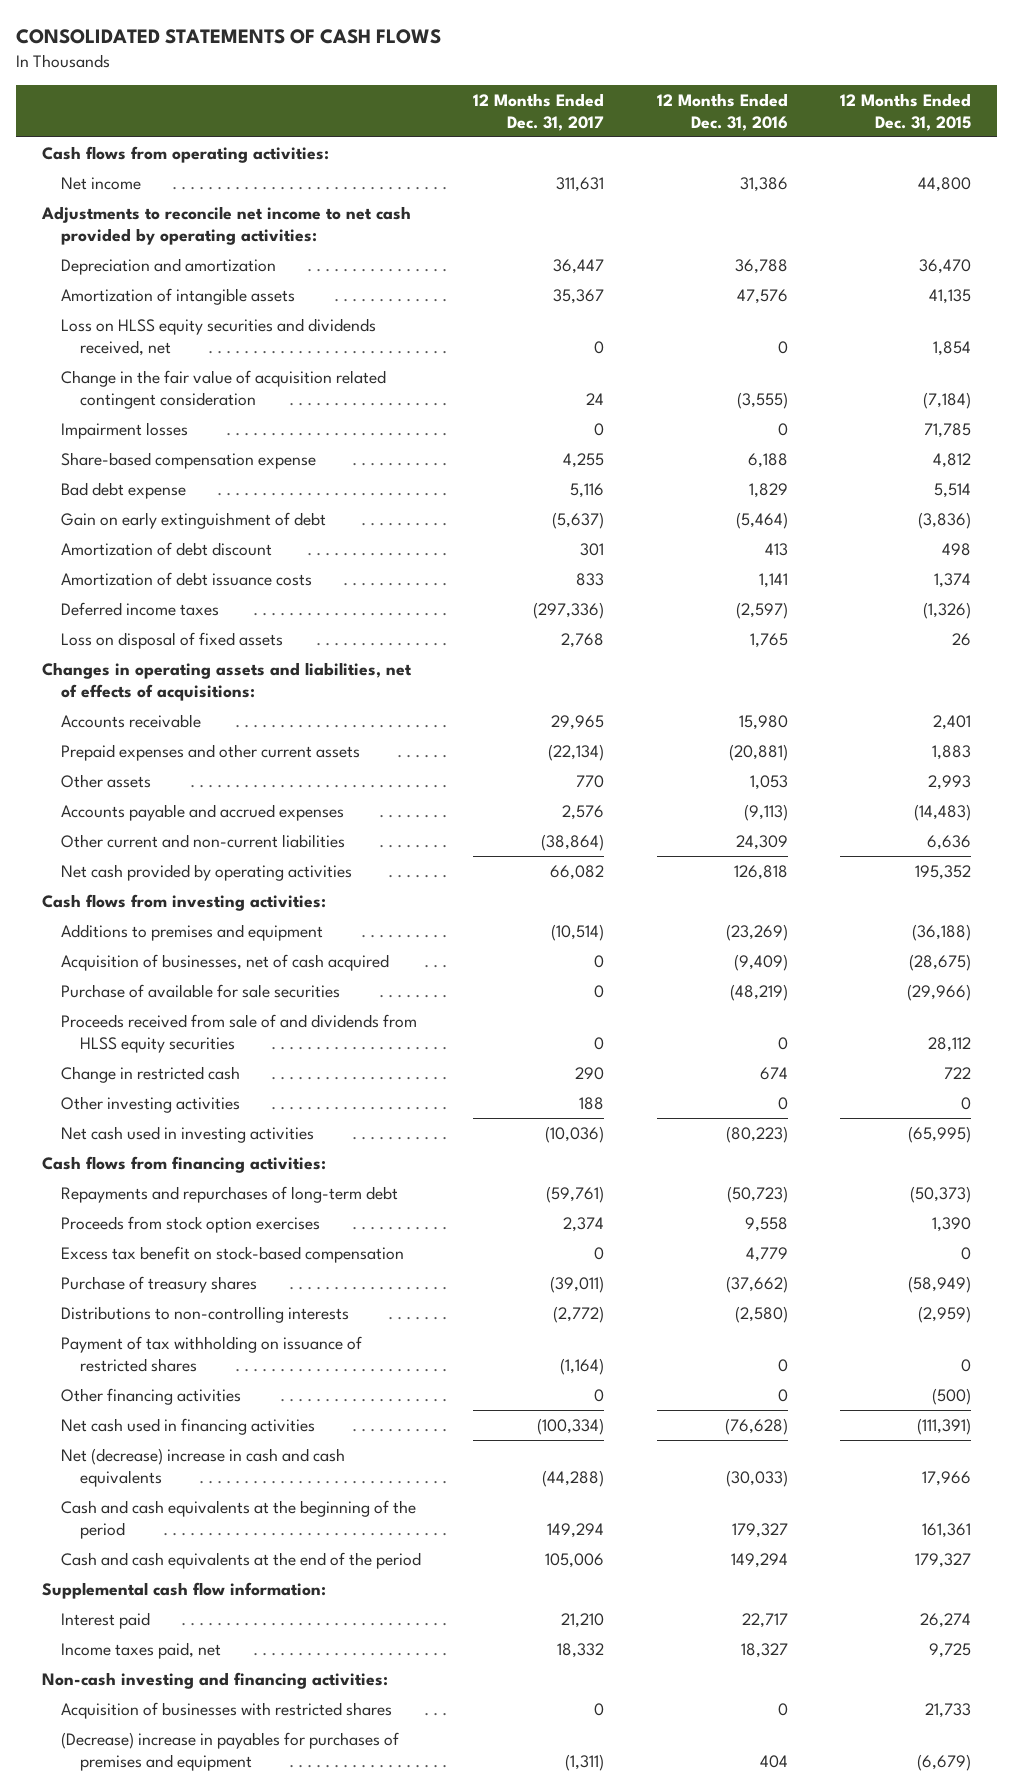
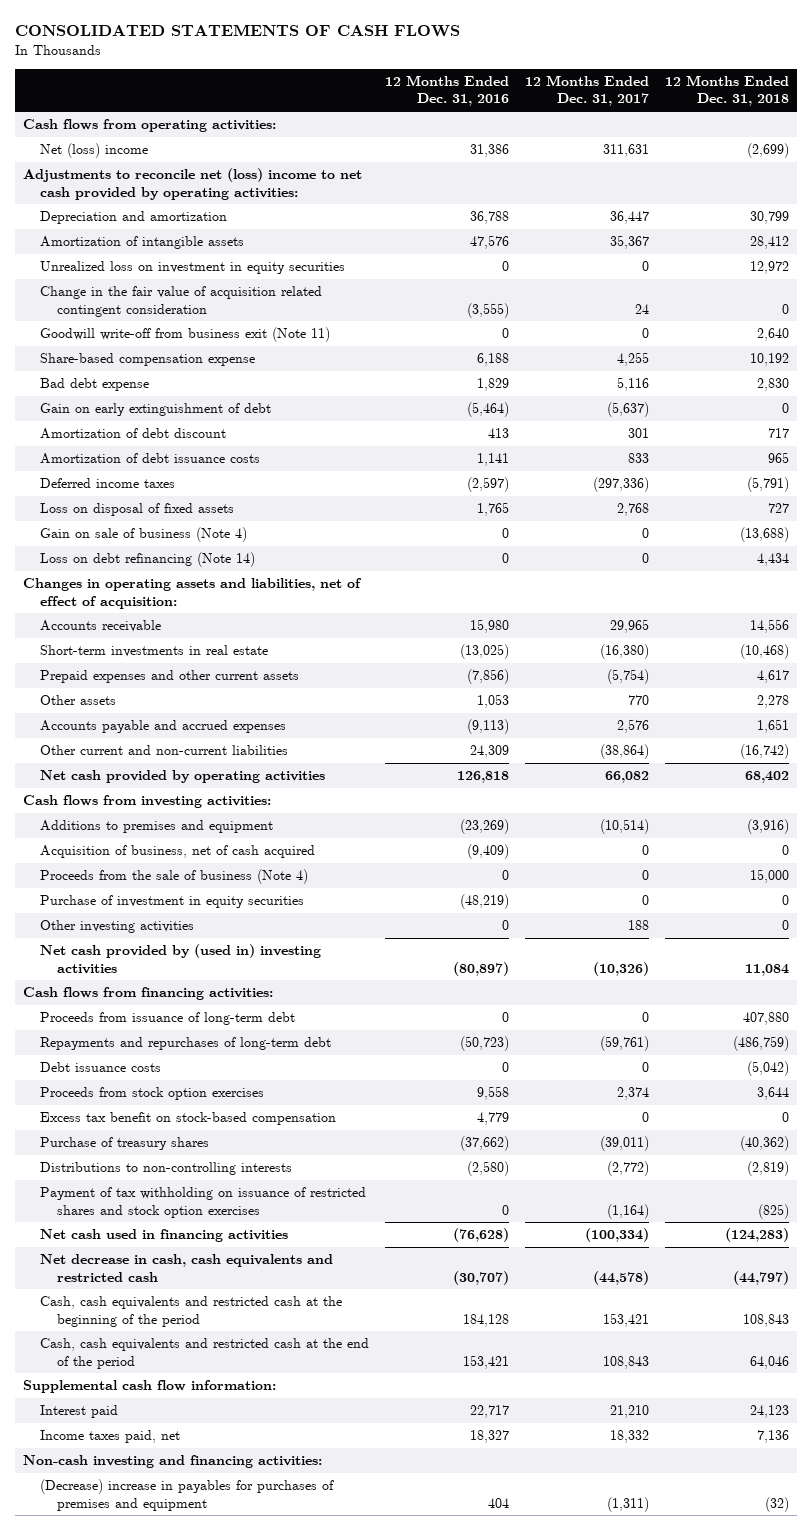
- | 12 Months Ended Dec. 31, 2017 | 12 Months Ended Dec. 31, 2016 | 12 Months Ended Dec. 31, 2015
+ | 12 Months Ended Dec. 31, 2016 | 12 Months Ended Dec. 31, 2017 | 12 Months Ended Dec. 31, 2018
- Net income | 311,631 | 31,386 | 44,800
- Adjustments to reconcile net income to net cash provided by operating activities:
+ Net (loss) income | 31,386 | 311,631 | (2,699)
+ Adjustments to reconcile net (loss) income to net cash provided by operating activities:
- Loss on HLSS equity securities and dividends received, net | 0 | 0 | 1,854
+ Unrealized loss on investment in equity securities | 0 | 0 | 12,972
- Impairment losses | 0 | 0 | 71,785
+ Goodwill write-off from business exit (Note 11) | 0 | 0 | 2,640
- Changes in operating assets and liabilities, net of effects of acquisitions:
+ Gain on sale of business (Note 4) | 0 | 0 | (13,688)
+ Loss on debt refinancing (Note 14) | 0 | 0 | 4,434
+ Changes in operating assets and liabilities, net of effect of acquisition:
- Prepaid expenses and other current assets | (22,134) | (20,881) | 1,883
+ Short-term investments in real estate | (13,025) | (16,380) | (10,468)
+ Prepaid expenses and other current assets | (7,856) | (5,754) | 4,617
- Acquisition of businesses, net of cash acquired | 0 | (9,409) | (28,675)
- Purchase of available for sale securities | 0 | (48,219) | (29,966)
- Proceeds received from sale of and dividends from HLSS equity securities | 0 | 0 | 28,112
- Change in restricted cash | 290 | 674 | 722
+ Acquisition of business, net of cash acquired | (9,409) | 0 | 0
+ Proceeds from the sale of business (Note 4) | 0 | 0 | 15,000
+ Purchase of investment in equity securities | (48,219) | 0 | 0
- Net cash used in investing activities | (10,036) | (80,223) | (65,995)
+ Net cash provided by (used in) investing activities | (80,897) | (10,326) | 11,084
+ Proceeds from issuance of long-term debt | 0 | 0 | 407,880
+ Debt issuance costs | 0 | 0 | (5,042)
- Payment of tax withholding on issuance of restricted shares | (1,164) | 0 | 0
- Other financing activities | 0 | 0 | (500)
+ Payment of tax withholding on issuance of restricted shares and stock option exercises | 0 | (1,164) | (825)
- Net (decrease) increase in cash and cash equivalents | (44,288) | (30,033) | 17,966
- Cash and cash equivalents at the beginning of the period | 149,294 | 179,327 | 161,361
- Cash and cash equivalents at the end of the period | 105,006 | 149,294 | 179,327
+ Net decrease in cash, cash equivalents and restricted cash | (30,707) | (44,578) | (44,797)
+ Cash, cash equivalents and restricted cash at the beginning of the period | 184,128 | 153,421 | 108,843
+ Cash, cash equivalents and restricted cash at the end of the period | 153,421 | 108,843 | 64,046
- Acquisition of businesses with restricted shares | 0 | 0 | 21,733

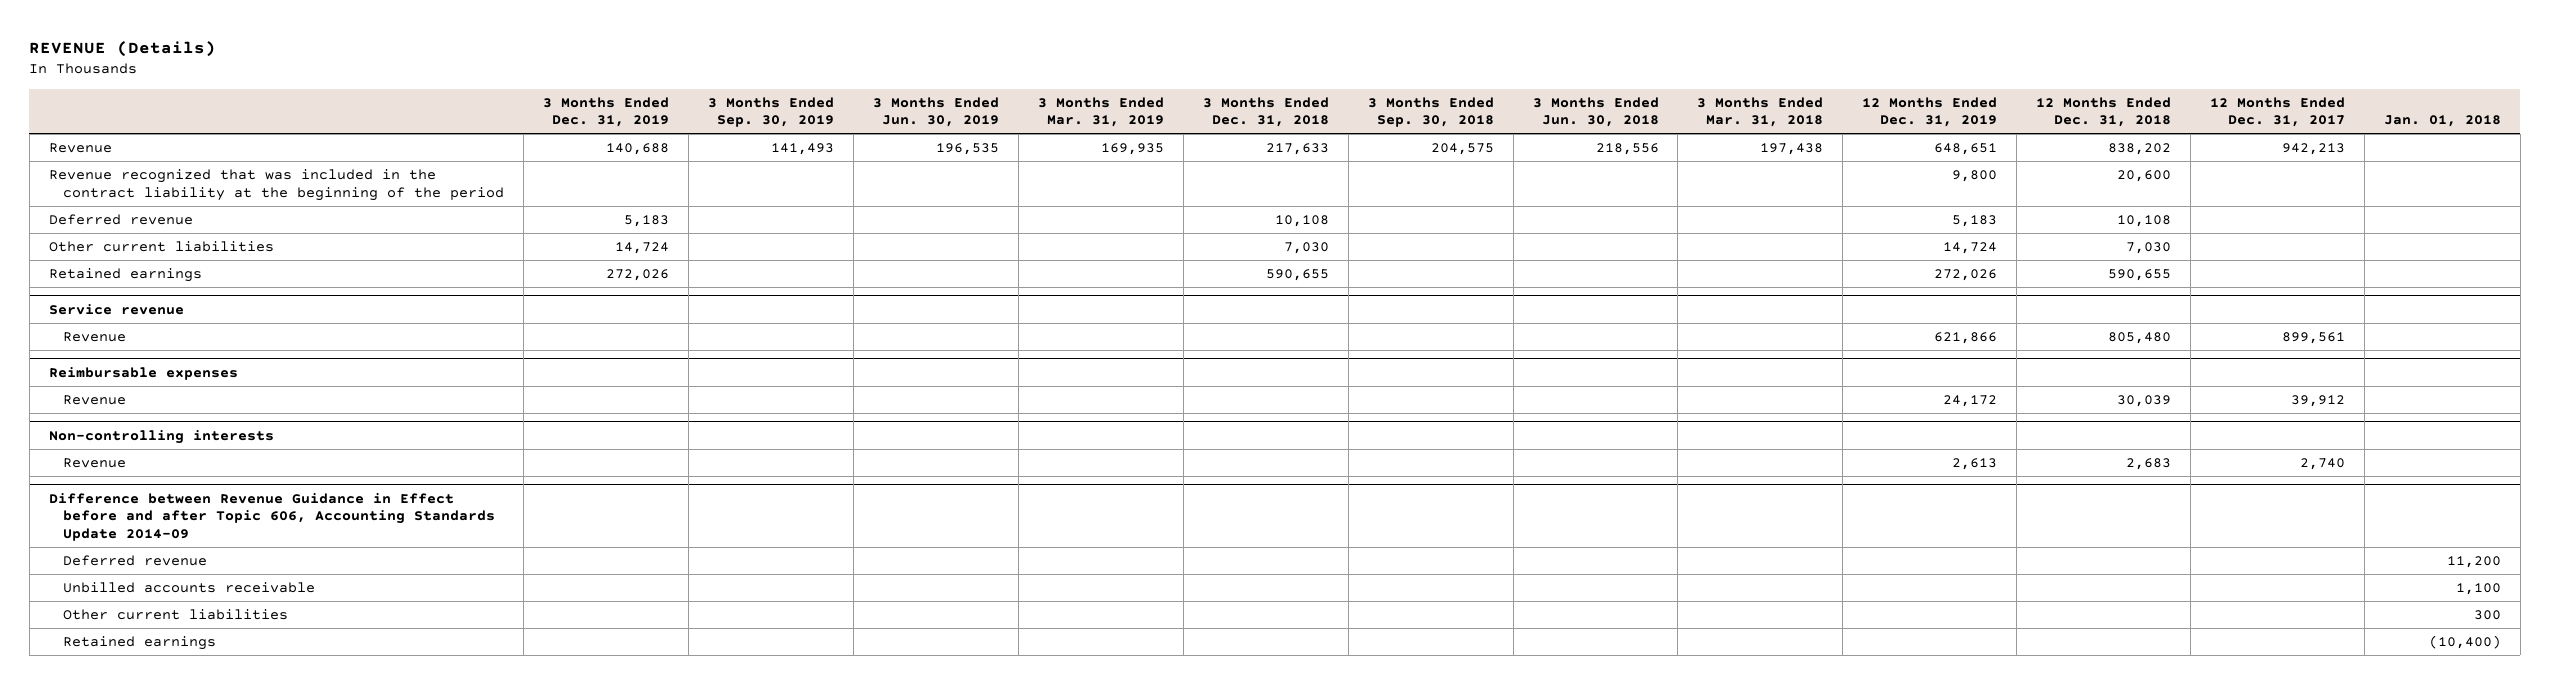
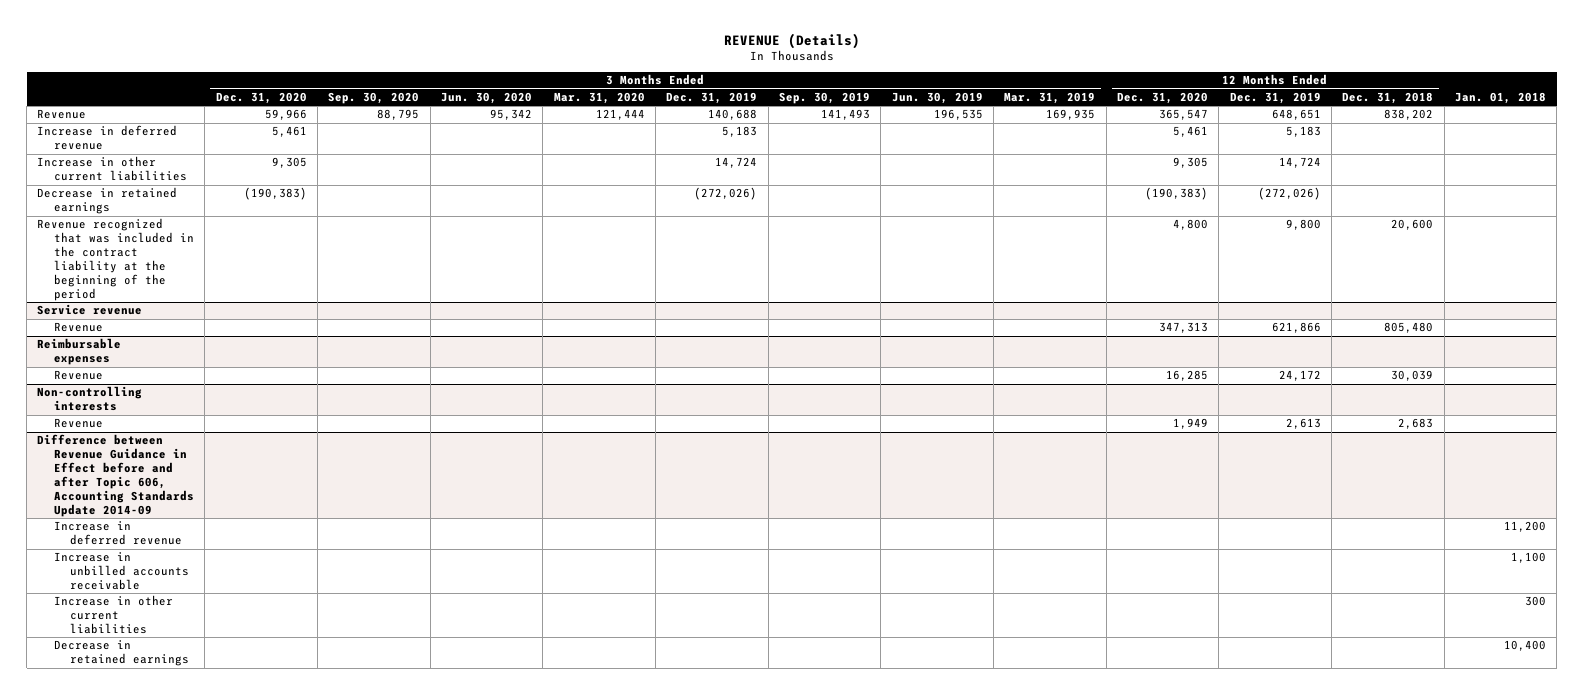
- | 3 Months Ended Dec. 31, 2019 | 3 Months Ended Sep. 30, 2019 | 3 Months Ended Jun. 30, 2019 | 3 Months Ended Mar. 31, 2019 | 3 Months Ended Dec. 31, 2018 | 3 Months Ended Sep. 30, 2018 | 3 Months Ended Jun. 30, 2018 | 3 Months Ended Mar. 31, 2018 | 12 Months Ended Dec. 31, 2019 | 12 Months Ended Dec. 31, 2018 | 12 Months Ended Dec. 31, 2017 | Jan. 01, 2018
+ | 3 Months Ended Dec. 31, 2020 | 3 Months Ended Sep. 30, 2020 | 3 Months Ended Jun. 30, 2020 | 3 Months Ended Mar. 31, 2020 | 3 Months Ended Dec. 31, 2019 | 3 Months Ended Sep. 30, 2019 | 3 Months Ended Jun. 30, 2019 | 3 Months Ended Mar. 31, 2019 | 12 Months Ended Dec. 31, 2020 | 12 Months Ended Dec. 31, 2019 | 12 Months Ended Dec. 31, 2018 | Jan. 01, 2018
+ Increase in deferred revenue | 5,461 | | | | 5,183 | | | | 5,461 | 5,183 | |
+ Increase in other current liabilities | 9,305 | | | | 14,724 | | | | 9,305 | 14,724 | |
+ Decrease in retained earnings | (190,383) | | | | (272,026) | | | | (190,383) | (272,026) | |
- Deferred revenue | 5,183 | | | | 10,108 | | | | 5,183 | 10,108 | |
- Other current liabilities | 14,724 | | | | 7,030 | | | | 14,724 | 7,030 | |
- Retained earnings | 272,026 | | | | 590,655 | | | | 272,026 | 590,655 | |
@ Difference between Revenue Guidance in Effect before and after Topic 606, Accounting Standards Update 2014-09
- Deferred revenue | | | | | | | | | | | | 11,200
- Unbilled accounts receivable | | | | | | | | | | | | 1,100
- Other current liabilities | | | | | | | | | | | | 300
- Retained earnings | | | | | | | | | | | | (10,400)
+ Increase in deferred revenue | | | | | | | | | | | | 11,200
+ Increase in unbilled accounts receivable | | | | | | | | | | | | 1,100
+ Increase in other current liabilities | | | | | | | | | | | | 300
+ Decrease in retained earnings | | | | | | | | | | | | 10,400

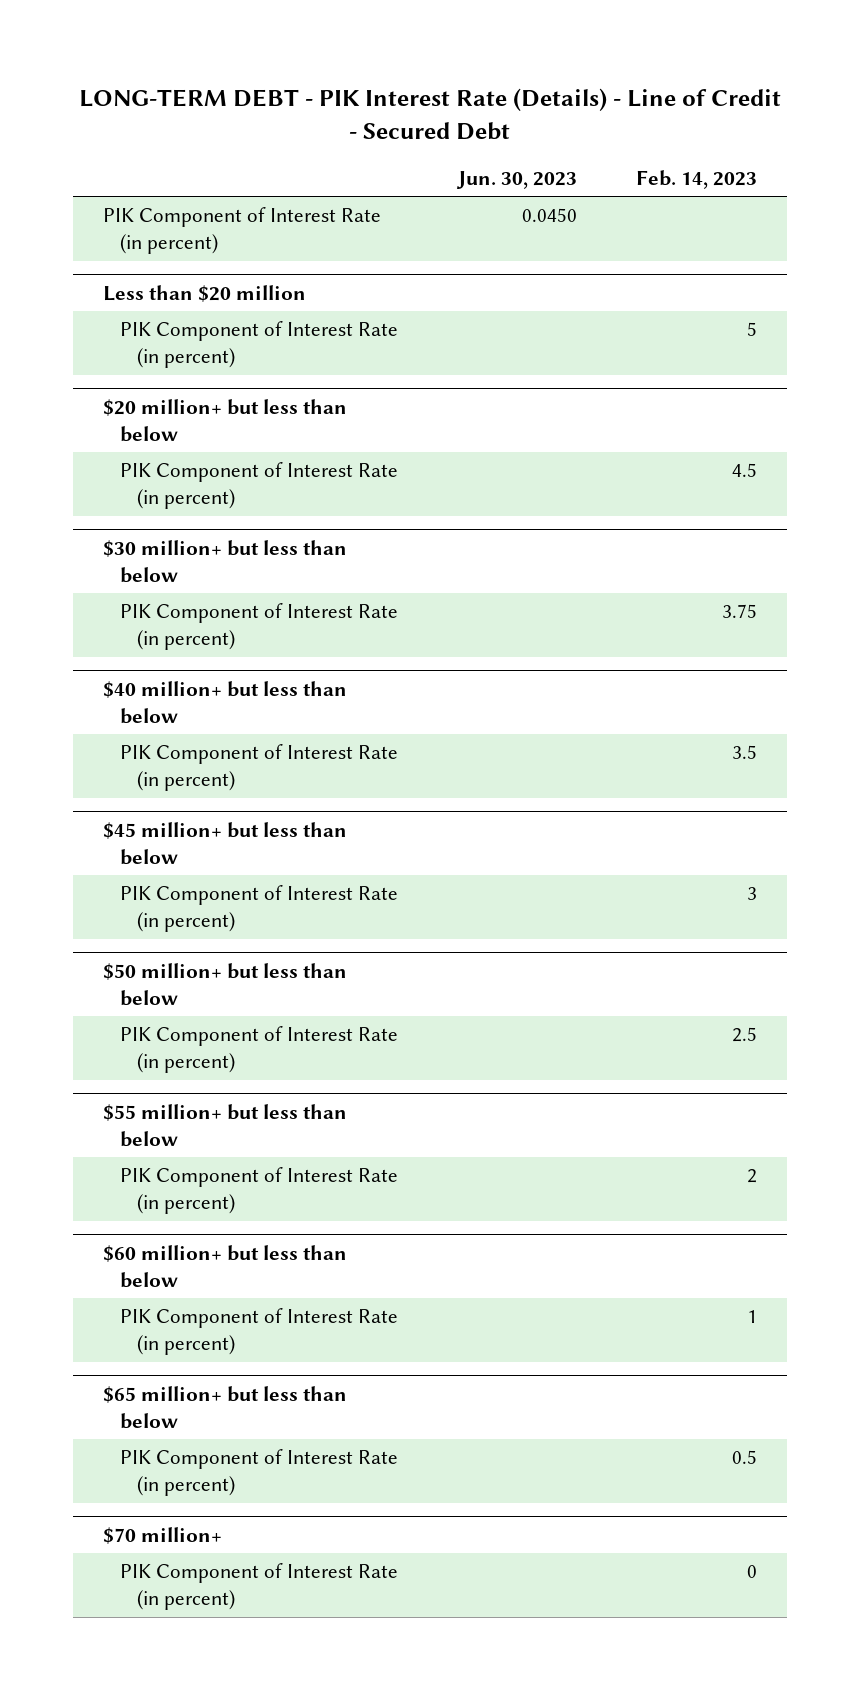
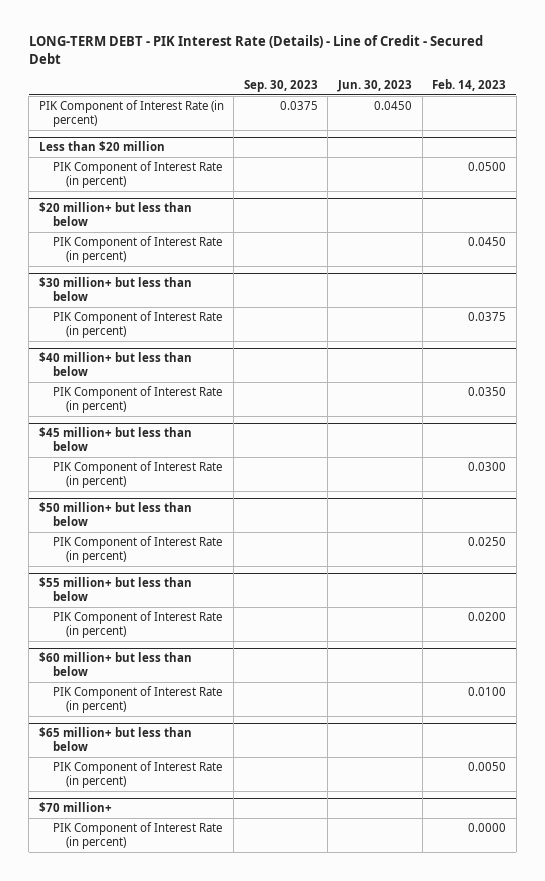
- | Jun. 30, 2023 | Feb. 14, 2023
+ | Sep. 30, 2023 | Jun. 30, 2023 | Feb. 14, 2023
@ Less than $20 million
- PIK Component of Interest Rate (in percent) | | 5
+ PIK Component of Interest Rate (in percent) | | | 0.0500
@ $20 million+ but less than below
- PIK Component of Interest Rate (in percent) | | 4.5
+ PIK Component of Interest Rate (in percent) | | | 0.0450
@ $30 million+ but less than below
- PIK Component of Interest Rate (in percent) | | 3.75
+ PIK Component of Interest Rate (in percent) | | | 0.0375
@ $40 million+ but less than below
- PIK Component of Interest Rate (in percent) | | 3.5
+ PIK Component of Interest Rate (in percent) | | | 0.0350
@ $45 million+ but less than below
- PIK Component of Interest Rate (in percent) | | 3
+ PIK Component of Interest Rate (in percent) | | | 0.0300
@ $50 million+ but less than below
- PIK Component of Interest Rate (in percent) | | 2.5
+ PIK Component of Interest Rate (in percent) | | | 0.0250
@ $55 million+ but less than below
- PIK Component of Interest Rate (in percent) | | 2
+ PIK Component of Interest Rate (in percent) | | | 0.0200
@ $60 million+ but less than below
- PIK Component of Interest Rate (in percent) | | 1
+ PIK Component of Interest Rate (in percent) | | | 0.0100
@ $65 million+ but less than below
- PIK Component of Interest Rate (in percent) | | 0.5
+ PIK Component of Interest Rate (in percent) | | | 0.0050
@ $70 million+
- PIK Component of Interest Rate (in percent) | | 0
+ PIK Component of Interest Rate (in percent) | | | 0.0000

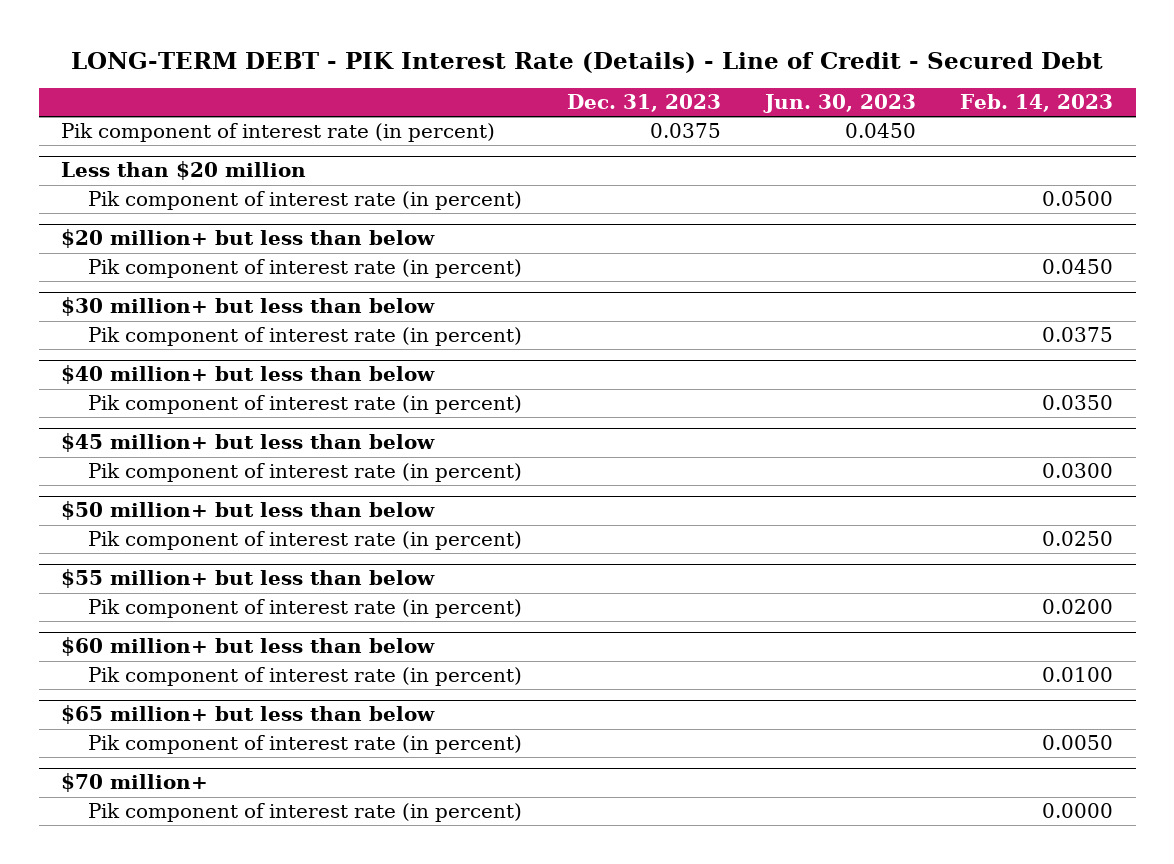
- | Sep. 30, 2023 | Jun. 30, 2023 | Feb. 14, 2023
+ | Dec. 31, 2023 | Jun. 30, 2023 | Feb. 14, 2023
- PIK Component of Interest Rate (in percent) | 0.0375 | 0.0450 |
+ Pik component of interest rate (in percent) | 0.0375 | 0.0450 |
@ Less than $20 million
- PIK Component of Interest Rate (in percent) | | | 0.0500
+ Pik component of interest rate (in percent) | | | 0.0500
@ $20 million+ but less than below
- PIK Component of Interest Rate (in percent) | | | 0.0450
+ Pik component of interest rate (in percent) | | | 0.0450
@ $30 million+ but less than below
- PIK Component of Interest Rate (in percent) | | | 0.0375
+ Pik component of interest rate (in percent) | | | 0.0375
@ $40 million+ but less than below
- PIK Component of Interest Rate (in percent) | | | 0.0350
+ Pik component of interest rate (in percent) | | | 0.0350
@ $45 million+ but less than below
- PIK Component of Interest Rate (in percent) | | | 0.0300
+ Pik component of interest rate (in percent) | | | 0.0300
@ $50 million+ but less than below
- PIK Component of Interest Rate (in percent) | | | 0.0250
+ Pik component of interest rate (in percent) | | | 0.0250
@ $55 million+ but less than below
- PIK Component of Interest Rate (in percent) | | | 0.0200
+ Pik component of interest rate (in percent) | | | 0.0200
@ $60 million+ but less than below
- PIK Component of Interest Rate (in percent) | | | 0.0100
+ Pik component of interest rate (in percent) | | | 0.0100
@ $65 million+ but less than below
- PIK Component of Interest Rate (in percent) | | | 0.0050
+ Pik component of interest rate (in percent) | | | 0.0050
@ $70 million+
- PIK Component of Interest Rate (in percent) | | | 0.0000
+ Pik component of interest rate (in percent) | | | 0.0000

